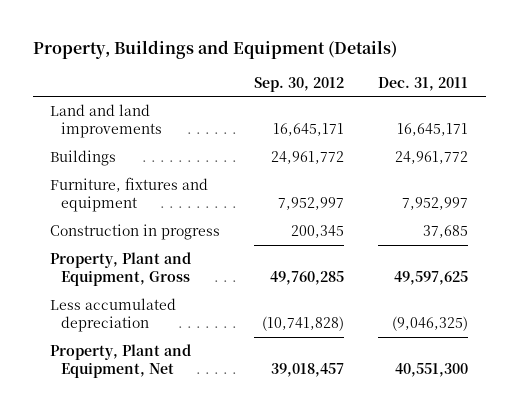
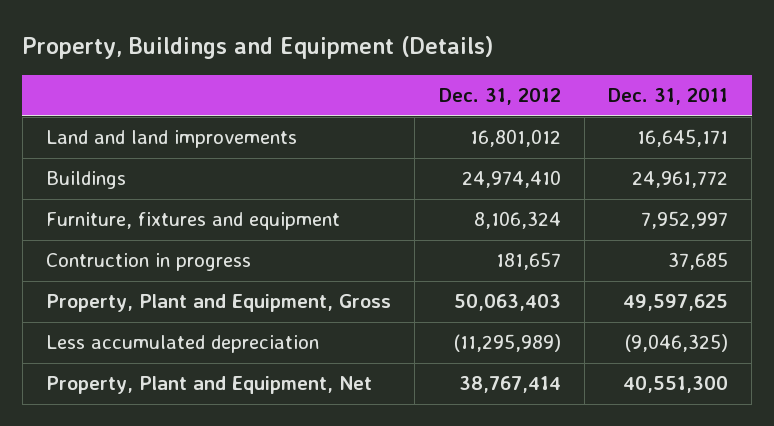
- | Sep. 30, 2012 | Dec. 31, 2011
+ | Dec. 31, 2012 | Dec. 31, 2011
- Construction in progress | 200,345 | 37,685
+ Contruction in progress | 181,657 | 37,685

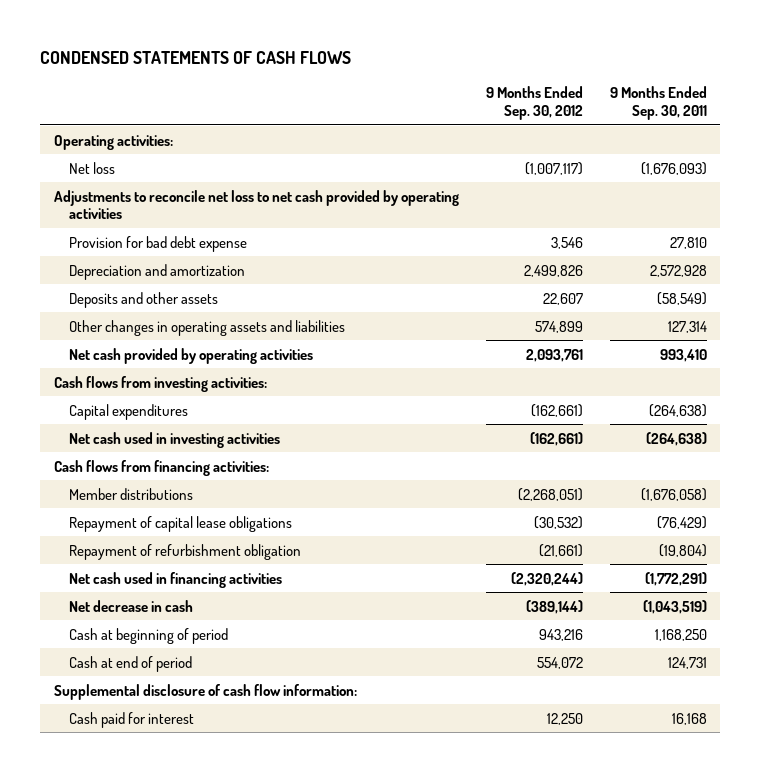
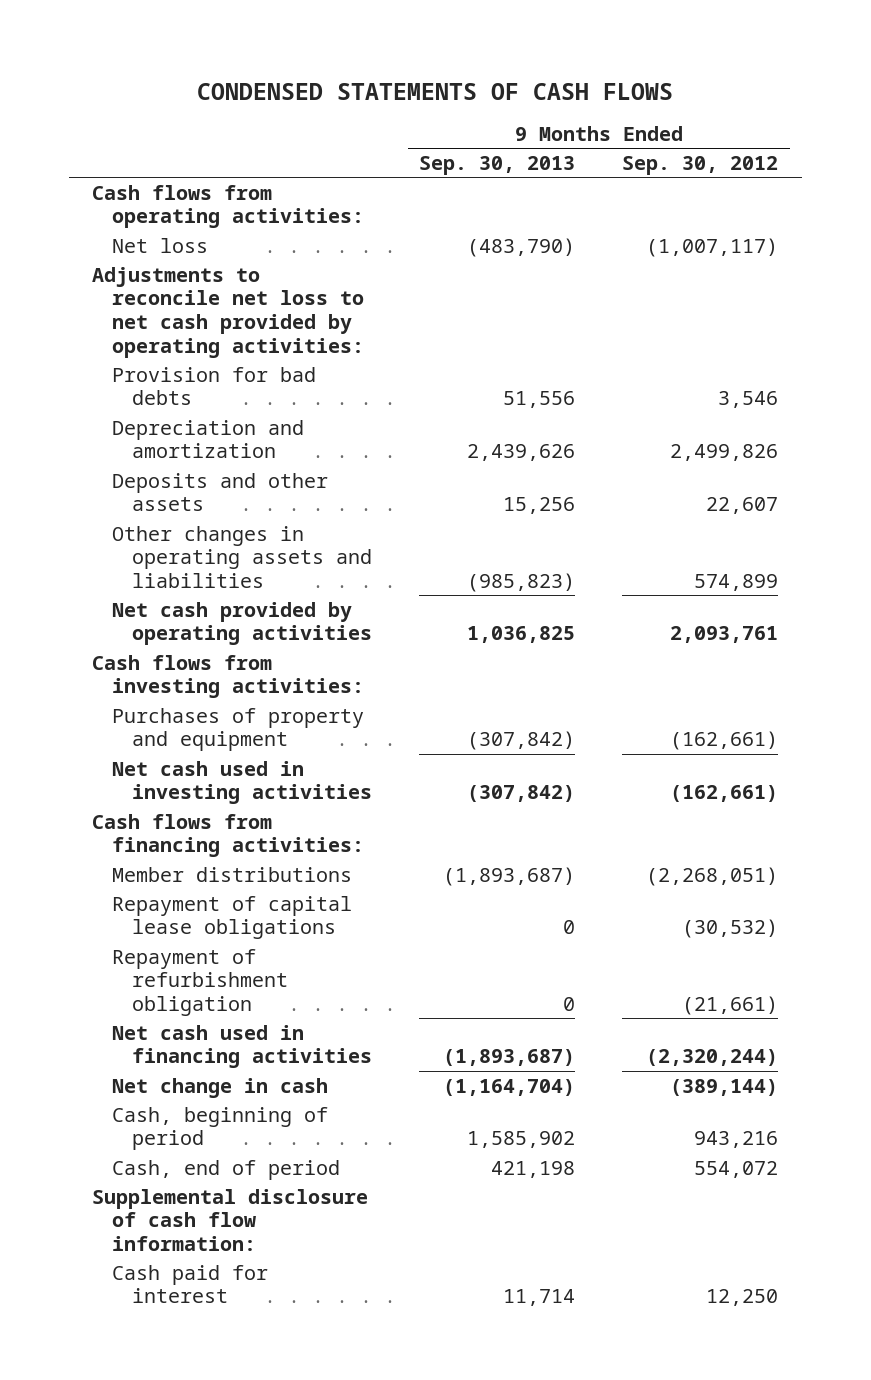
- | 9 Months Ended Sep. 30, 2012 | 9 Months Ended Sep. 30, 2011
+ | 9 Months Ended Sep. 30, 2013 | 9 Months Ended Sep. 30, 2012
- Operating activities:
+ Cash flows from operating activities:
- Adjustments to reconcile net loss to net cash provided by operating activities
- Provision for bad debt expense | 3,546 | 27,810
+ Adjustments to reconcile net loss to net cash provided by operating activities:
+ Provision for bad debts | 51,556 | 3,546
- Capital expenditures | (162,661) | (264,638)
+ Purchases of property and equipment | (307,842) | (162,661)
- Net decrease in cash | (389,144) | (1,043,519)
- Cash at beginning of period | 943,216 | 1,168,250
- Cash at end of period | 554,072 | 124,731
+ Net change in cash | (1,164,704) | (389,144)
+ Cash, beginning of period | 1,585,902 | 943,216
+ Cash, end of period | 421,198 | 554,072

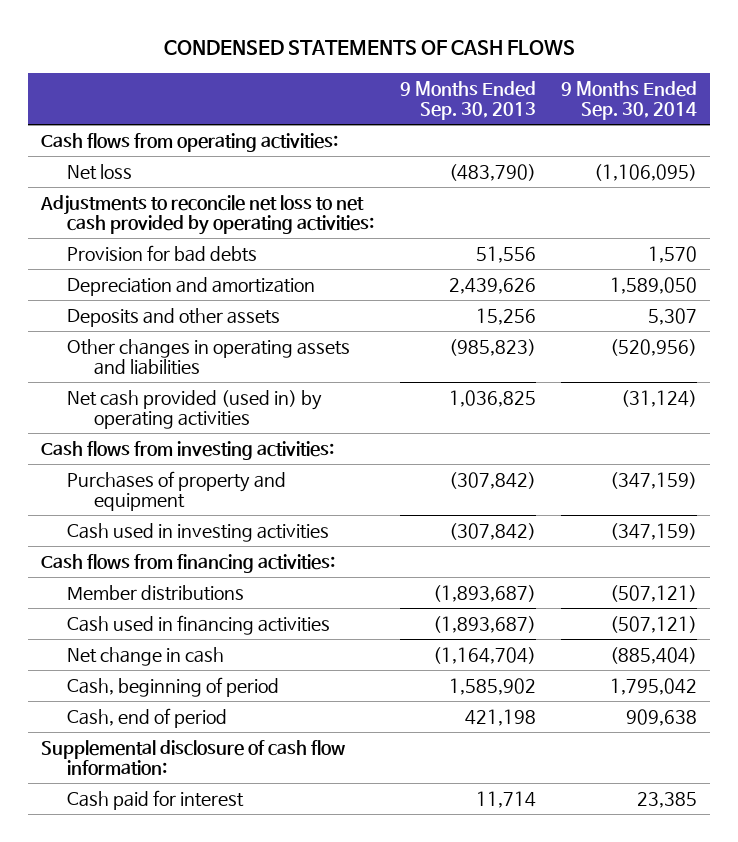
- | 9 Months Ended Sep. 30, 2013 | 9 Months Ended Sep. 30, 2012
+ | 9 Months Ended Sep. 30, 2013 | 9 Months Ended Sep. 30, 2014
- Net cash provided by operating activities | 1,036,825 | 2,093,761
+ Net cash provided (used in) by operating activities | 1,036,825 | (31,124)
- Net cash used in investing activities | (307,842) | (162,661)
+ Cash used in investing activities | (307,842) | (347,159)
- Repayment of capital lease obligations | 0 | (30,532)
- Repayment of refurbishment obligation | 0 | (21,661)
- Net cash used in financing activities | (1,893,687) | (2,320,244)
+ Cash used in financing activities | (1,893,687) | (507,121)

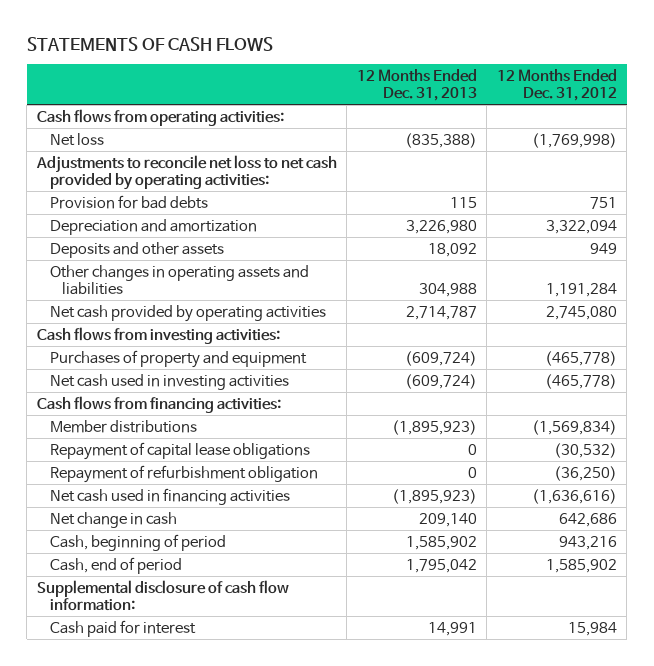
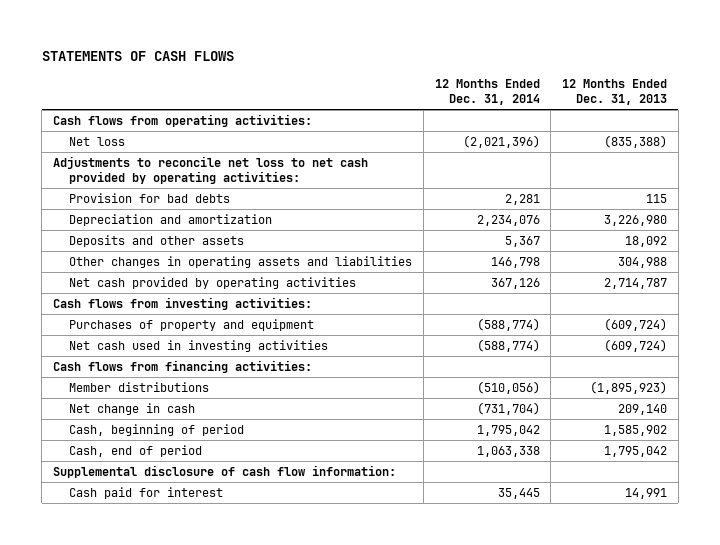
- | 12 Months Ended Dec. 31, 2013 | 12 Months Ended Dec. 31, 2012
+ | 12 Months Ended Dec. 31, 2014 | 12 Months Ended Dec. 31, 2013
- Repayment of capital lease obligations | 0 | (30,532)
- Repayment of refurbishment obligation | 0 | (36,250)
- Net cash used in financing activities | (1,895,923) | (1,636,616)

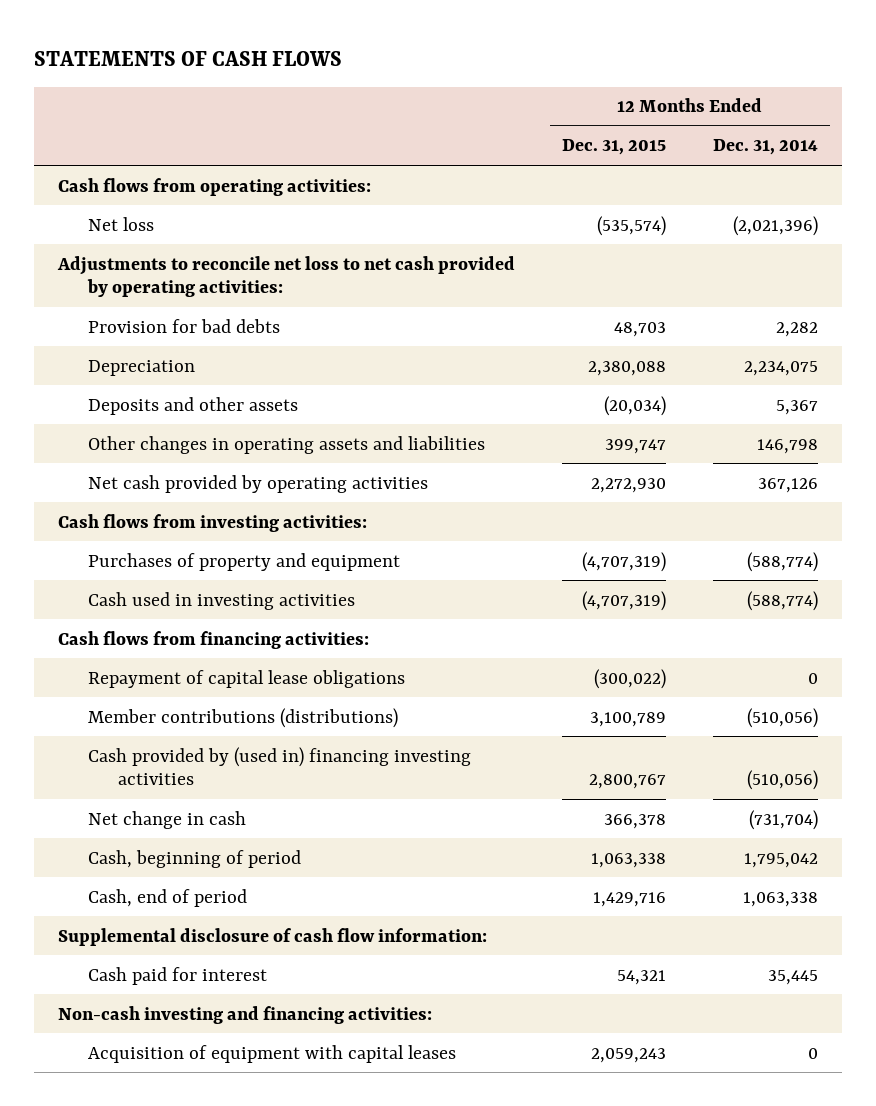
- | 12 Months Ended Dec. 31, 2014 | 12 Months Ended Dec. 31, 2013
+ | 12 Months Ended Dec. 31, 2015 | 12 Months Ended Dec. 31, 2014
- Provision for bad debts | 2,281 | 115
- Depreciation and amortization | 2,234,076 | 3,226,980
+ Provision for bad debts | 48,703 | 2,282
+ Depreciation | 2,380,088 | 2,234,075
- Net cash used in investing activities | (588,774) | (609,724)
+ Cash used in investing activities | (4,707,319) | (588,774)
- Member distributions | (510,056) | (1,895,923)
+ Repayment of capital lease obligations | (300,022) | 0
+ Member contributions (distributions) | 3,100,789 | (510,056)
+ Cash provided by (used in) financing investing activities | 2,800,767 | (510,056)
+ Non-cash investing and financing activities:
+ Acquisition of equipment with capital leases | 2,059,243 | 0

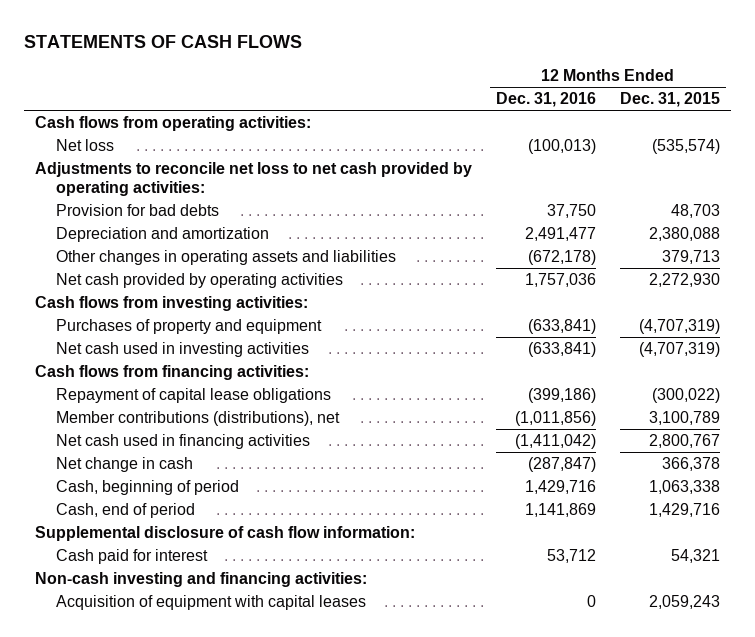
- | 12 Months Ended Dec. 31, 2015 | 12 Months Ended Dec. 31, 2014
+ | 12 Months Ended Dec. 31, 2016 | 12 Months Ended Dec. 31, 2015
- Depreciation | 2,380,088 | 2,234,075
- Deposits and other assets | (20,034) | 5,367
- Other changes in operating assets and liabilities | 399,747 | 146,798
+ Depreciation and amortization | 2,491,477 | 2,380,088
+ Other changes in operating assets and liabilities | (672,178) | 379,713
- Cash used in investing activities | (4,707,319) | (588,774)
+ Net cash used in investing activities | (633,841) | (4,707,319)
- Member contributions (distributions) | 3,100,789 | (510,056)
- Cash provided by (used in) financing investing activities | 2,800,767 | (510,056)
+ Member contributions (distributions), net | (1,011,856) | 3,100,789
+ Net cash used in financing activities | (1,411,042) | 2,800,767

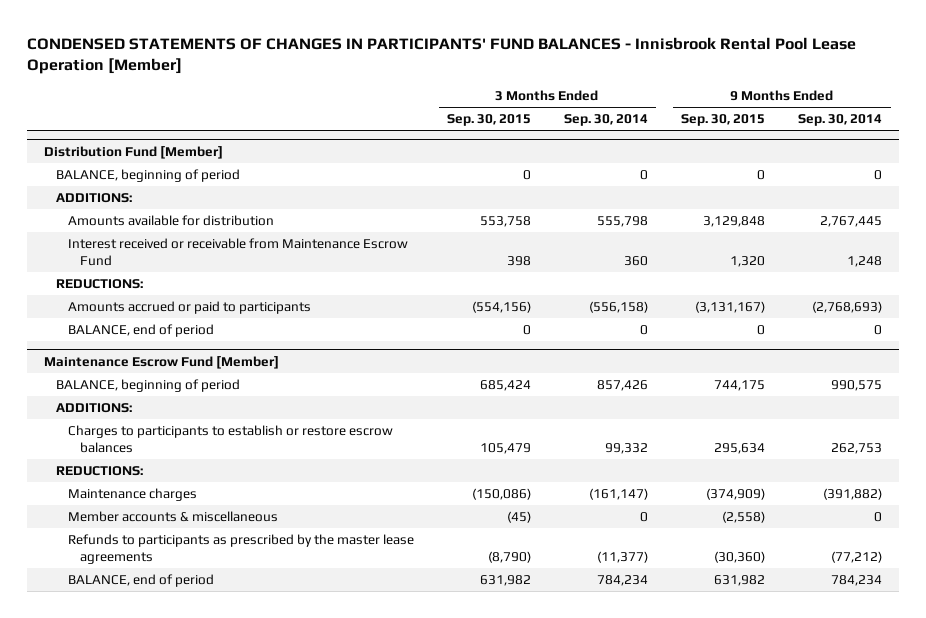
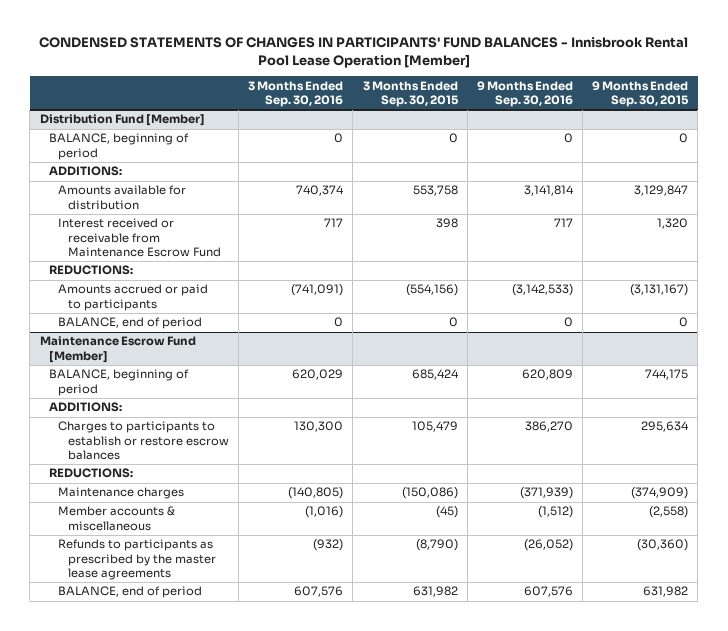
- | 3 Months Ended Sep. 30, 2015 | 3 Months Ended Sep. 30, 2014 | 9 Months Ended Sep. 30, 2015 | 9 Months Ended Sep. 30, 2014
+ | 3 Months Ended Sep. 30, 2016 | 3 Months Ended Sep. 30, 2015 | 9 Months Ended Sep. 30, 2016 | 9 Months Ended Sep. 30, 2015
@ Distribution Fund [Member]
- Amounts available for distribution | 553,758 | 555,798 | 3,129,848 | 2,767,445
+ Amounts available for distribution | 740,374 | 553,758 | 3,141,814 | 3,129,847

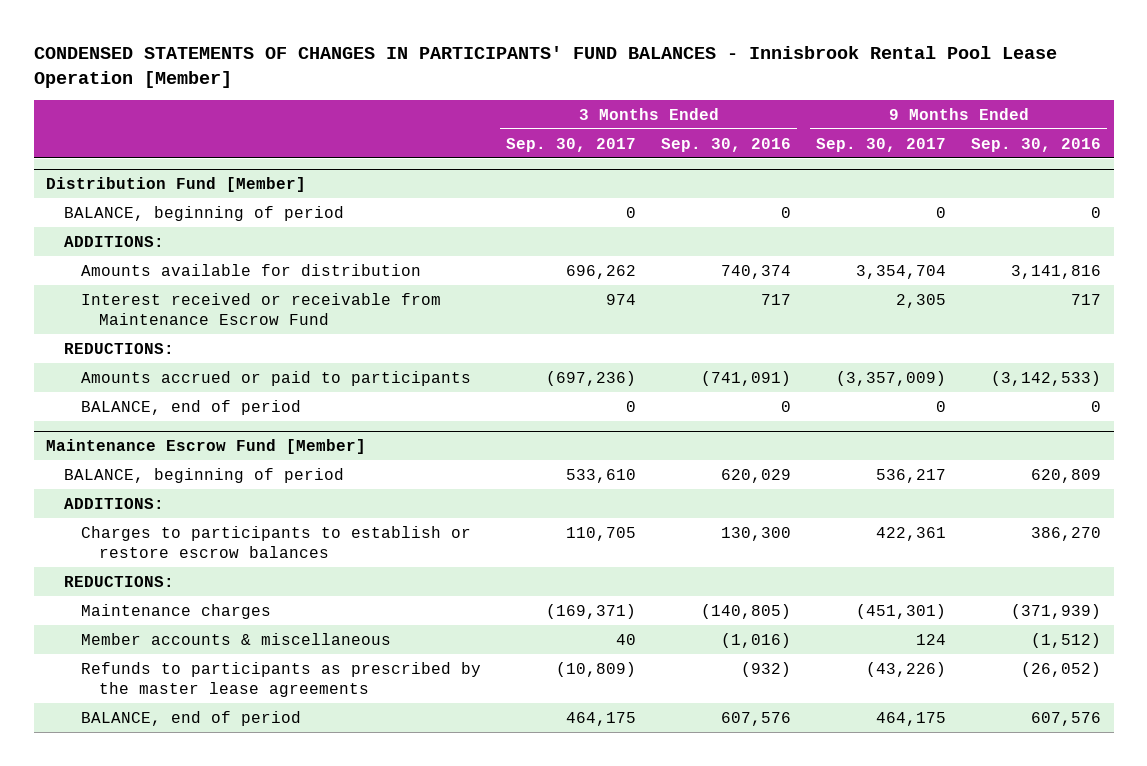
- | 3 Months Ended Sep. 30, 2016 | 3 Months Ended Sep. 30, 2015 | 9 Months Ended Sep. 30, 2016 | 9 Months Ended Sep. 30, 2015
+ | 3 Months Ended Sep. 30, 2017 | 3 Months Ended Sep. 30, 2016 | 9 Months Ended Sep. 30, 2017 | 9 Months Ended Sep. 30, 2016
@ Distribution Fund [Member]
- Amounts available for distribution | 740,374 | 553,758 | 3,141,814 | 3,129,847
+ Amounts available for distribution | 696,262 | 740,374 | 3,354,704 | 3,141,816

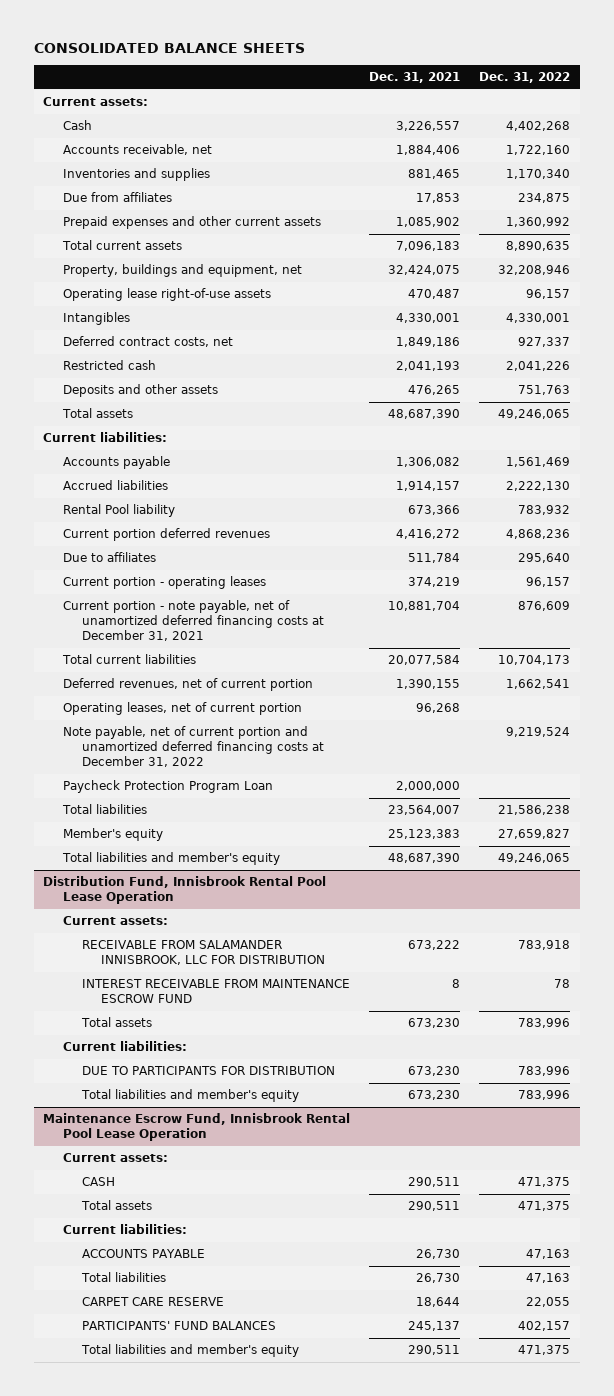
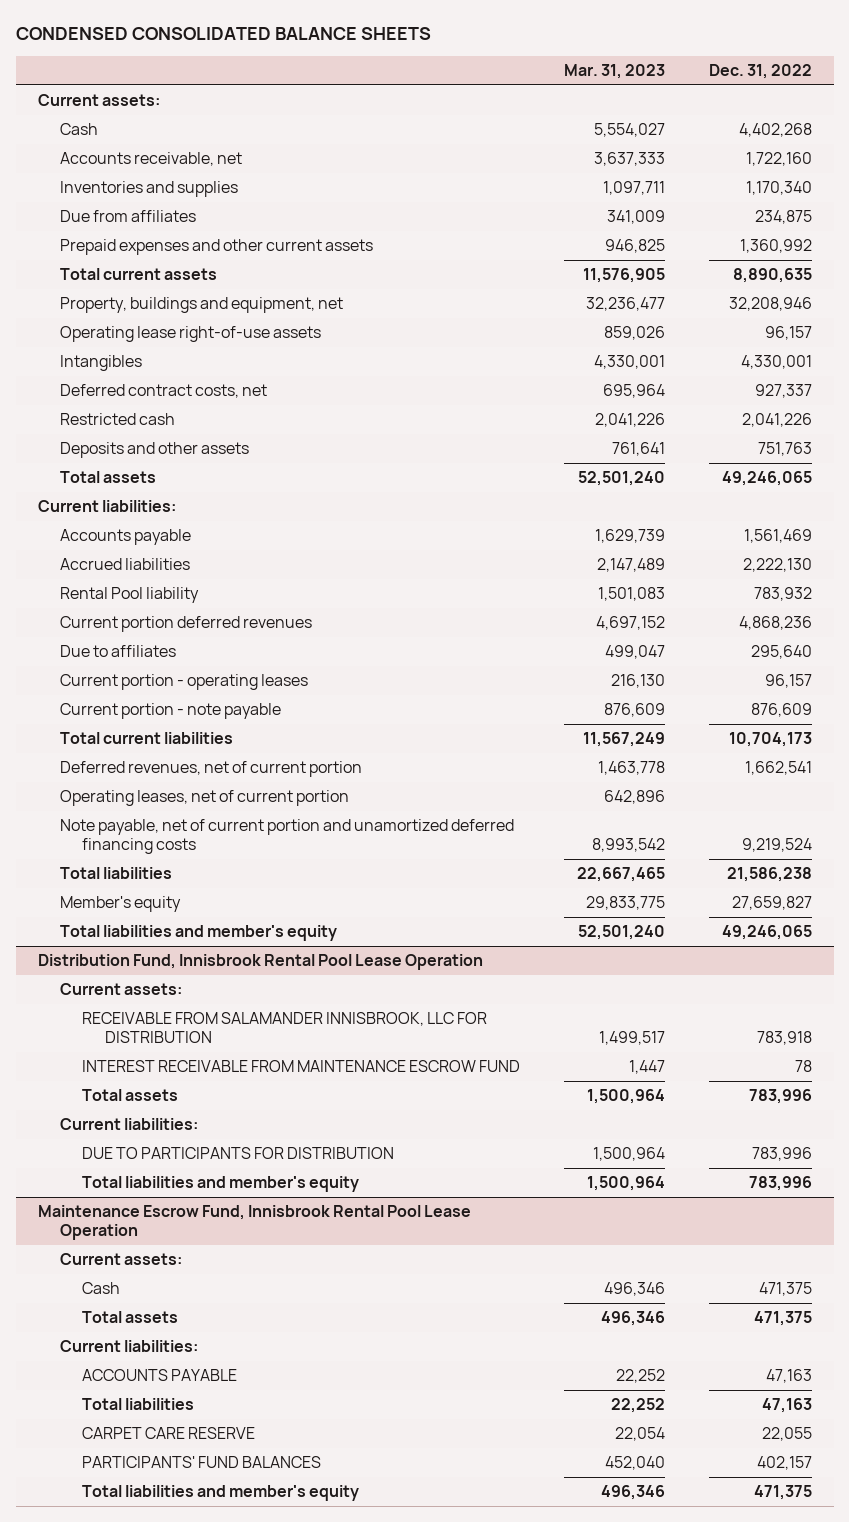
- CONSOLIDATED BALANCE SHEETS
+ CONDENSED CONSOLIDATED BALANCE SHEETS
- | Dec. 31, 2021 | Dec. 31, 2022
+ | Mar. 31, 2023 | Dec. 31, 2022
- Current portion - note payable, net of unamortized deferred financing costs at December 31, 2021 | 10,881,704 | 876,609
+ Current portion - note payable | 876,609 | 876,609
- Note payable, net of current portion and unamortized deferred financing costs at December 31, 2022 | | 9,219,524
- Paycheck Protection Program Loan | 2,000,000 |
+ Note payable, net of current portion and unamortized deferred financing costs | 8,993,542 | 9,219,524
@ Maintenance Escrow Fund, Innisbrook Rental Pool Lease Operation
- CASH | 290,511 | 471,375
+ Cash | 496,346 | 471,375

